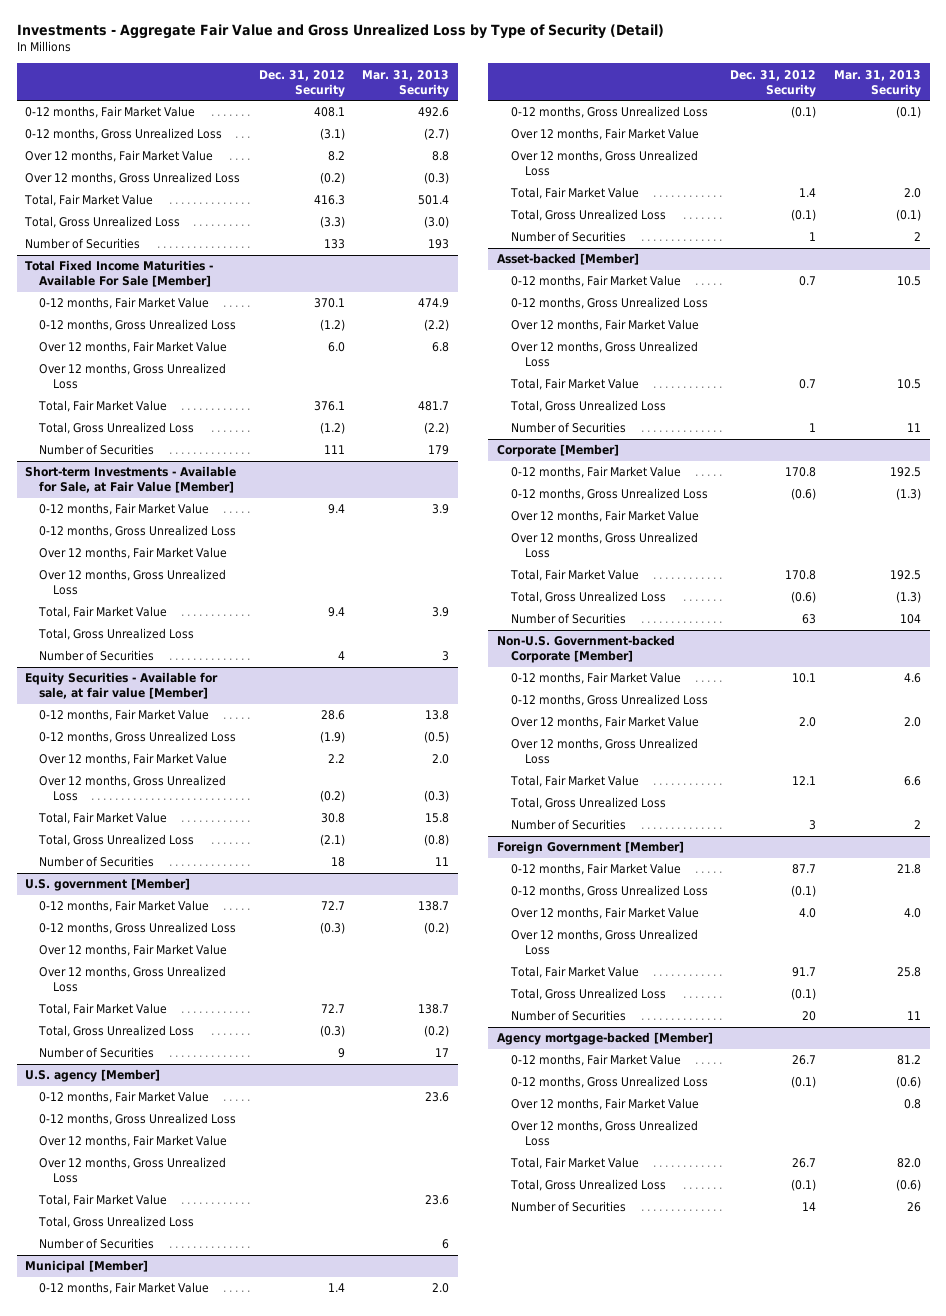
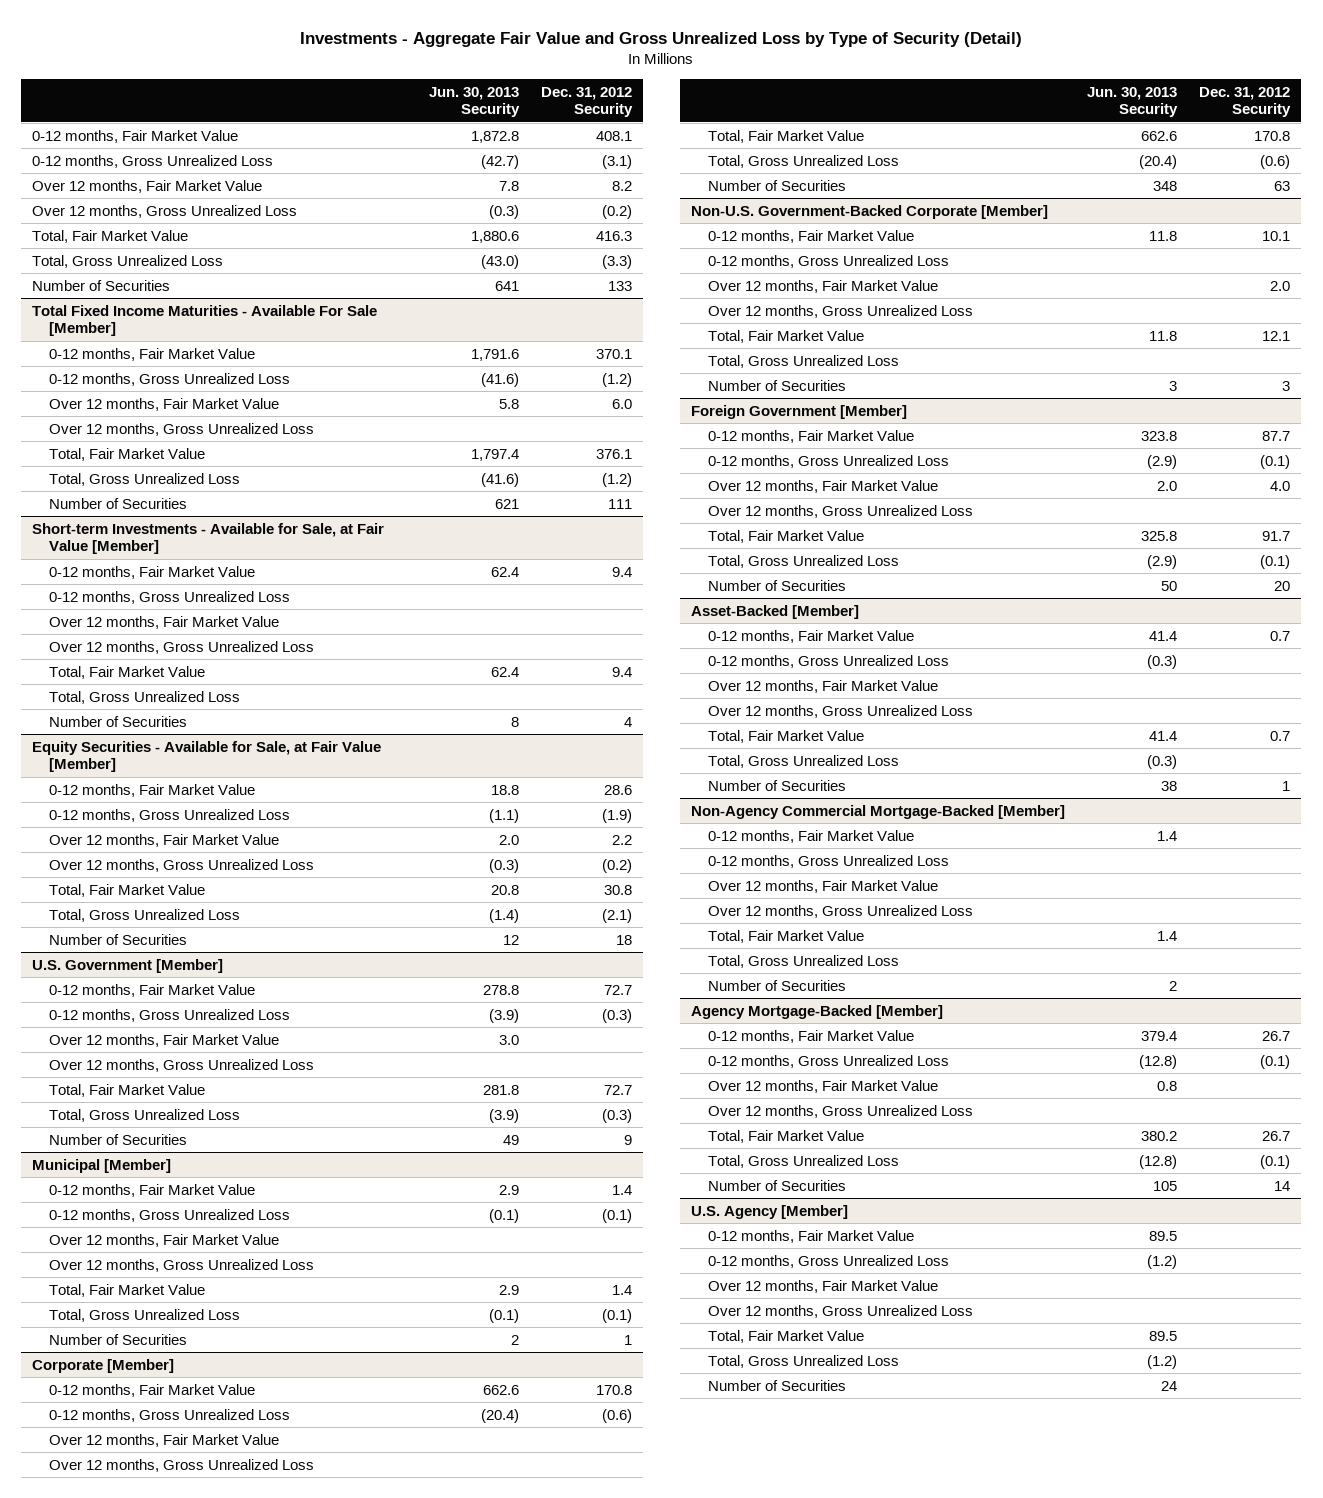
- | Dec. 31, 2012 Security | Mar. 31, 2013 Security
+ | Jun. 30, 2013 Security | Dec. 31, 2012 Security
- Equity Securities - Available for sale, at fair value [Member]
+ Equity Securities - Available for Sale, at Fair Value [Member]
- U.S. government [Member]
+ U.S. Government [Member]
- U.S. agency [Member]
- 0-12 months, Fair Market Value | | 23.6
- 0-12 months, Gross Unrealized Loss
- Over 12 months, Fair Market Value
- Over 12 months, Gross Unrealized Loss
- Total, Fair Market Value | | 23.6
- Total, Gross Unrealized Loss
- Number of Securities | | 6
- Asset-backed [Member]
- 0-12 months, Fair Market Value | 0.7 | 10.5
- 0-12 months, Gross Unrealized Loss
- Over 12 months, Fair Market Value
- Over 12 months, Gross Unrealized Loss
- Total, Fair Market Value | 0.7 | 10.5
- Total, Gross Unrealized Loss
- Number of Securities | 1 | 11
- Non-U.S. Government-backed Corporate [Member]
+ Non-U.S. Government-Backed Corporate [Member]
- Agency mortgage-backed [Member]
+ Asset-Backed [Member]
+ 0-12 months, Fair Market Value | 41.4 | 0.7
+ 0-12 months, Gross Unrealized Loss | (0.3) |
+ Over 12 months, Fair Market Value
+ Over 12 months, Gross Unrealized Loss
+ Total, Fair Market Value | 41.4 | 0.7
+ Total, Gross Unrealized Loss | (0.3) |
+ Number of Securities | 38 | 1
+ Non-Agency Commercial Mortgage-Backed [Member]
+ 0-12 months, Fair Market Value | 1.4 |
+ 0-12 months, Gross Unrealized Loss
+ Over 12 months, Fair Market Value
+ Over 12 months, Gross Unrealized Loss
+ Total, Fair Market Value | 1.4 |
+ Total, Gross Unrealized Loss
+ Number of Securities | 2 |
+ Agency Mortgage-Backed [Member]
+ U.S. Agency [Member]
+ 0-12 months, Fair Market Value | 89.5 |
+ 0-12 months, Gross Unrealized Loss | (1.2) |
+ Over 12 months, Fair Market Value
+ Over 12 months, Gross Unrealized Loss
+ Total, Fair Market Value | 89.5 |
+ Total, Gross Unrealized Loss | (1.2) |
+ Number of Securities | 24 |

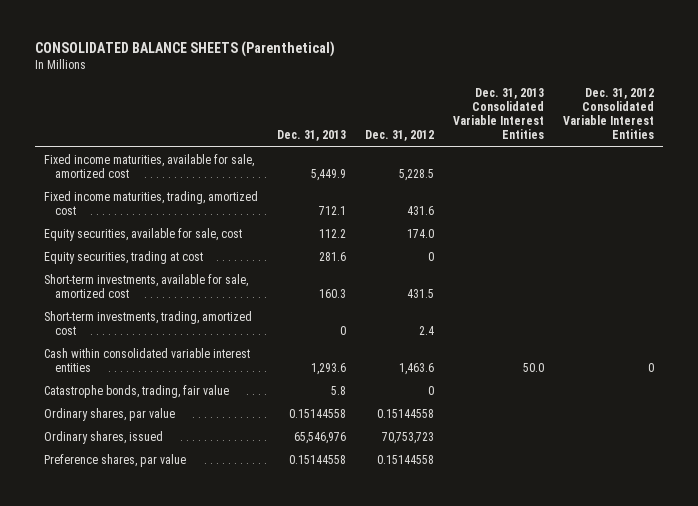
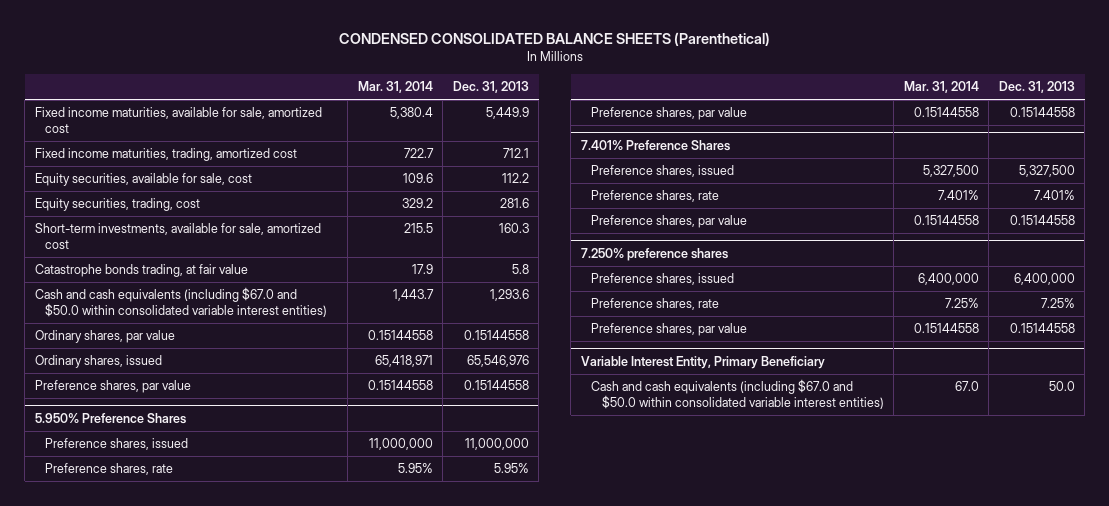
- CONSOLIDATED BALANCE SHEETS (Parenthetical)
+ CONDENSED CONSOLIDATED BALANCE SHEETS (Parenthetical)
- | Dec. 31, 2013 | Dec. 31, 2012 | Dec. 31, 2013 Consolidated Variable Interest Entities | Dec. 31, 2012 Consolidated Variable Interest Entities
+ | Mar. 31, 2014 | Dec. 31, 2013
- Equity securities, trading at cost | 281.6 | 0 | |
+ Equity securities, trading, cost | 329.2 | 281.6
- Short-term investments, trading, amortized cost | 0 | 2.4 | |
- Cash within consolidated variable interest entities | 1,293.6 | 1,463.6 | 50.0 | 0
- Catastrophe bonds, trading, fair value | 5.8 | 0 | |
+ Catastrophe bonds trading, at fair value | 17.9 | 5.8
+ Cash and cash equivalents (including $67.0 and $50.0 within consolidated variable interest entities) | 1,443.7 | 1,293.6
+ 5.950% Preference Shares
+ Preference shares, issued | 11,000,000 | 11,000,000
+ Preference shares, rate | 5.95% | 5.95%
+ Preference shares, par value | 0.15144558 | 0.15144558
+ 7.401% Preference Shares
+ Preference shares, issued | 5,327,500 | 5,327,500
+ Preference shares, rate | 7.401% | 7.401%
+ Preference shares, par value | 0.15144558 | 0.15144558
+ 7.250% preference shares
+ Preference shares, issued | 6,400,000 | 6,400,000
+ Preference shares, rate | 7.25% | 7.25%
+ Preference shares, par value | 0.15144558 | 0.15144558
+ Variable Interest Entity, Primary Beneficiary
+ Cash and cash equivalents (including $67.0 and $50.0 within consolidated variable interest entities) | 67.0 | 50.0

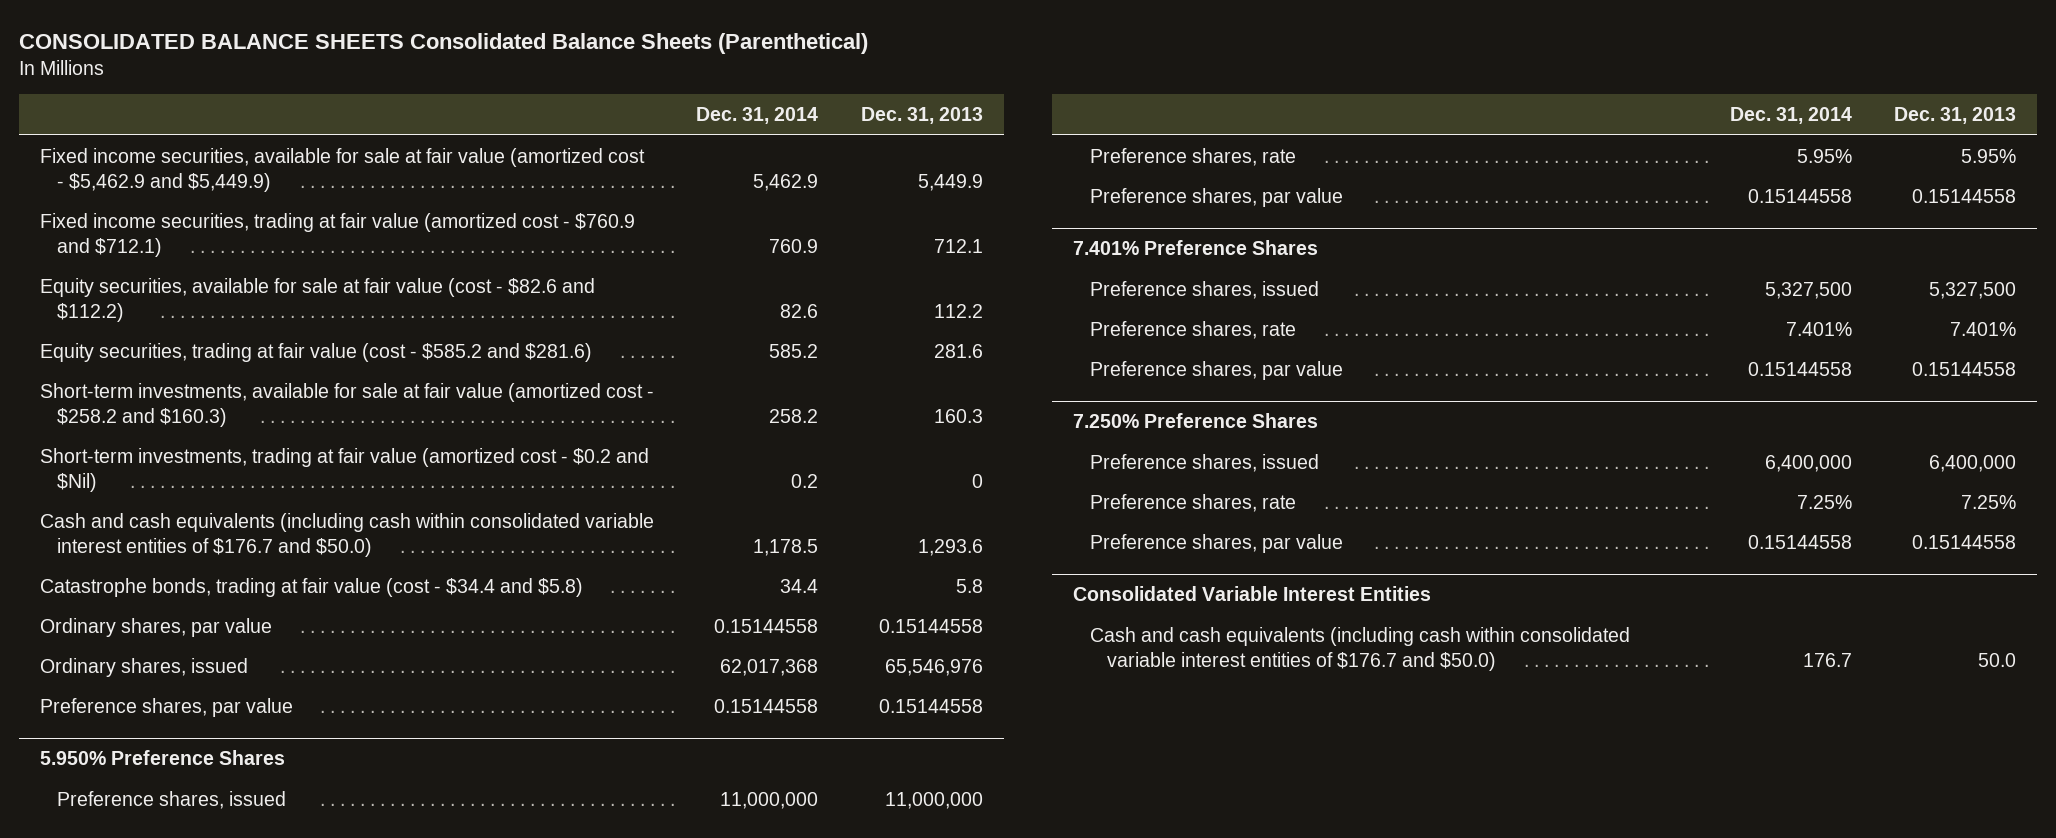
- CONDENSED CONSOLIDATED BALANCE SHEETS (Parenthetical)
+ CONSOLIDATED BALANCE SHEETS Consolidated Balance Sheets (Parenthetical)
- | Mar. 31, 2014 | Dec. 31, 2013
+ | Dec. 31, 2014 | Dec. 31, 2013
- Fixed income maturities, available for sale, amortized cost | 5,380.4 | 5,449.9
- Fixed income maturities, trading, amortized cost | 722.7 | 712.1
- Equity securities, available for sale, cost | 109.6 | 112.2
- Equity securities, trading, cost | 329.2 | 281.6
- Short-term investments, available for sale, amortized cost | 215.5 | 160.3
- Catastrophe bonds trading, at fair value | 17.9 | 5.8
- Cash and cash equivalents (including $67.0 and $50.0 within consolidated variable interest entities) | 1,443.7 | 1,293.6
+ Fixed income securities, available for sale at fair value (amortized cost - $5,462.9 and $5,449.9) | 5,462.9 | 5,449.9
+ Fixed income securities, trading at fair value (amortized cost - $760.9 and $712.1) | 760.9 | 712.1
+ Equity securities, available for sale at fair value (cost - $82.6 and $112.2) | 82.6 | 112.2
+ Equity securities, trading at fair value (cost - $585.2 and $281.6) | 585.2 | 281.6
+ Short-term investments, available for sale at fair value (amortized cost - $258.2 and $160.3) | 258.2 | 160.3
+ Short-term investments, trading at fair value (amortized cost - $0.2 and $Nil) | 0.2 | 0
+ Cash and cash equivalents (including cash within consolidated variable interest entities of $176.7 and $50.0) | 1,178.5 | 1,293.6
+ Catastrophe bonds, trading at fair value (cost - $34.4 and $5.8) | 34.4 | 5.8
- 7.250% preference shares
+ 7.250% Preference Shares
- Variable Interest Entity, Primary Beneficiary
- Cash and cash equivalents (including $67.0 and $50.0 within consolidated variable interest entities) | 67.0 | 50.0
+ Consolidated Variable Interest Entities
+ Cash and cash equivalents (including cash within consolidated variable interest entities of $176.7 and $50.0) | 176.7 | 50.0

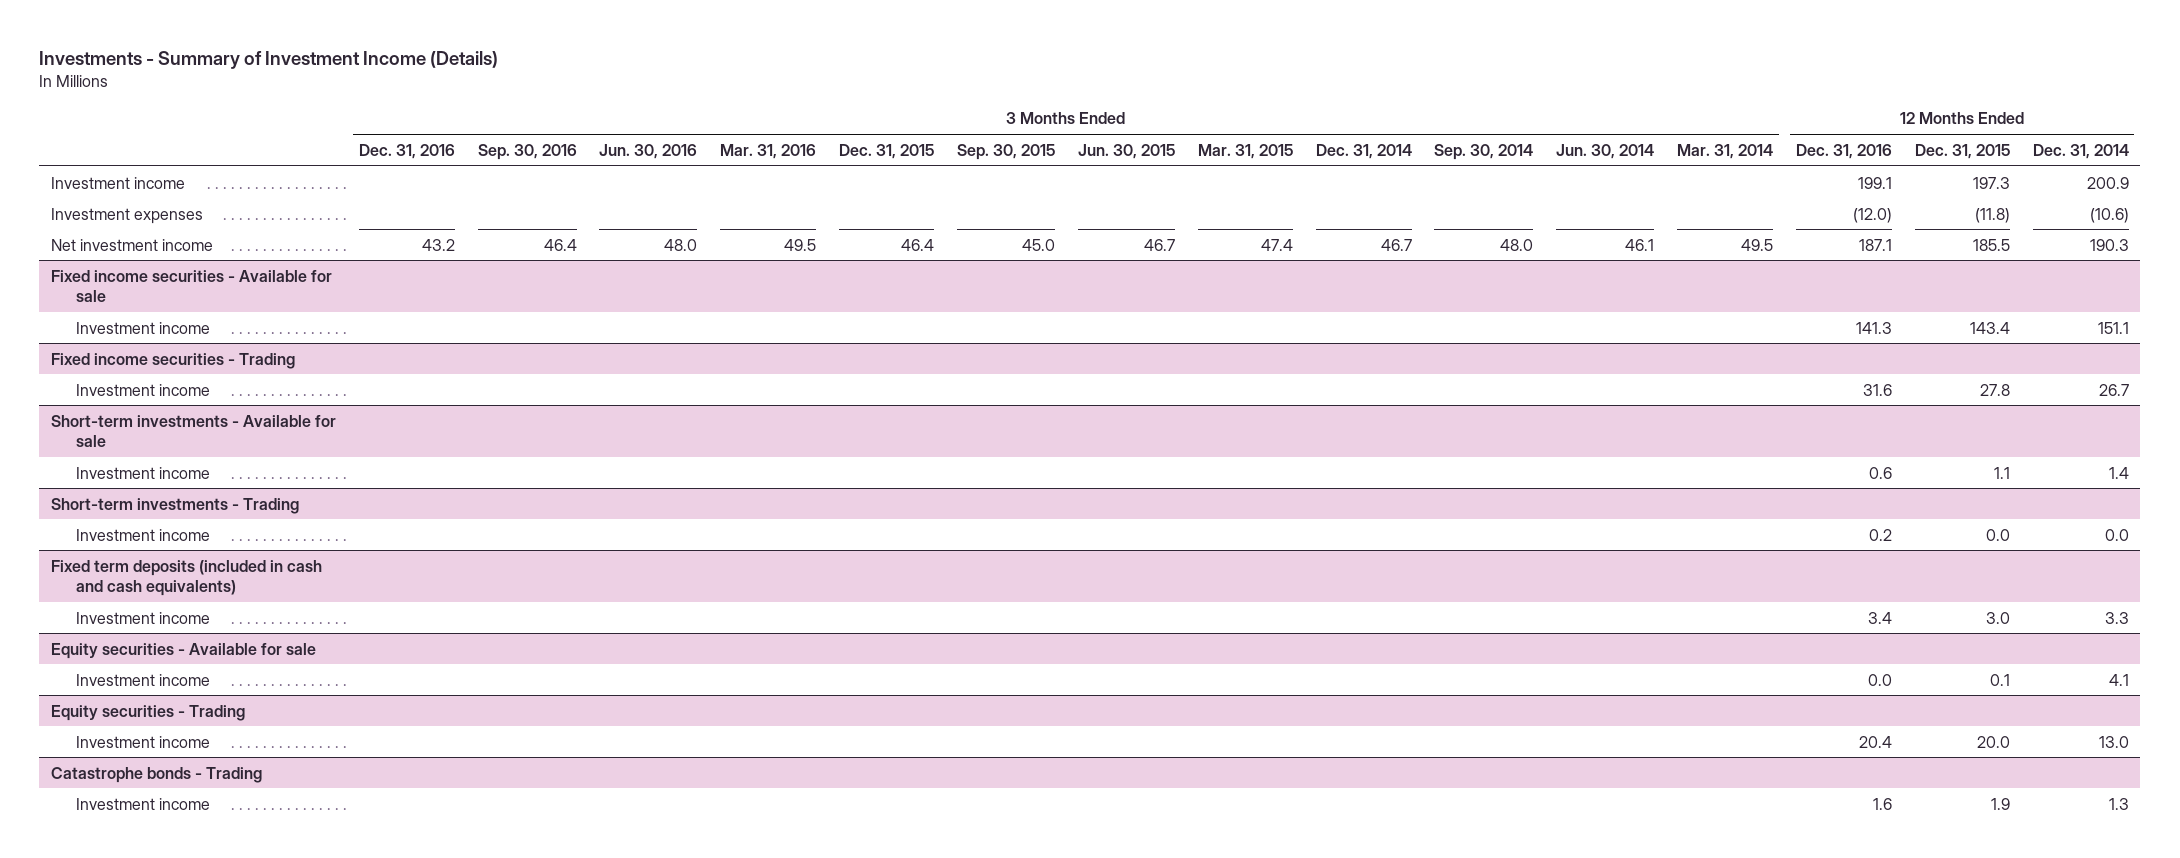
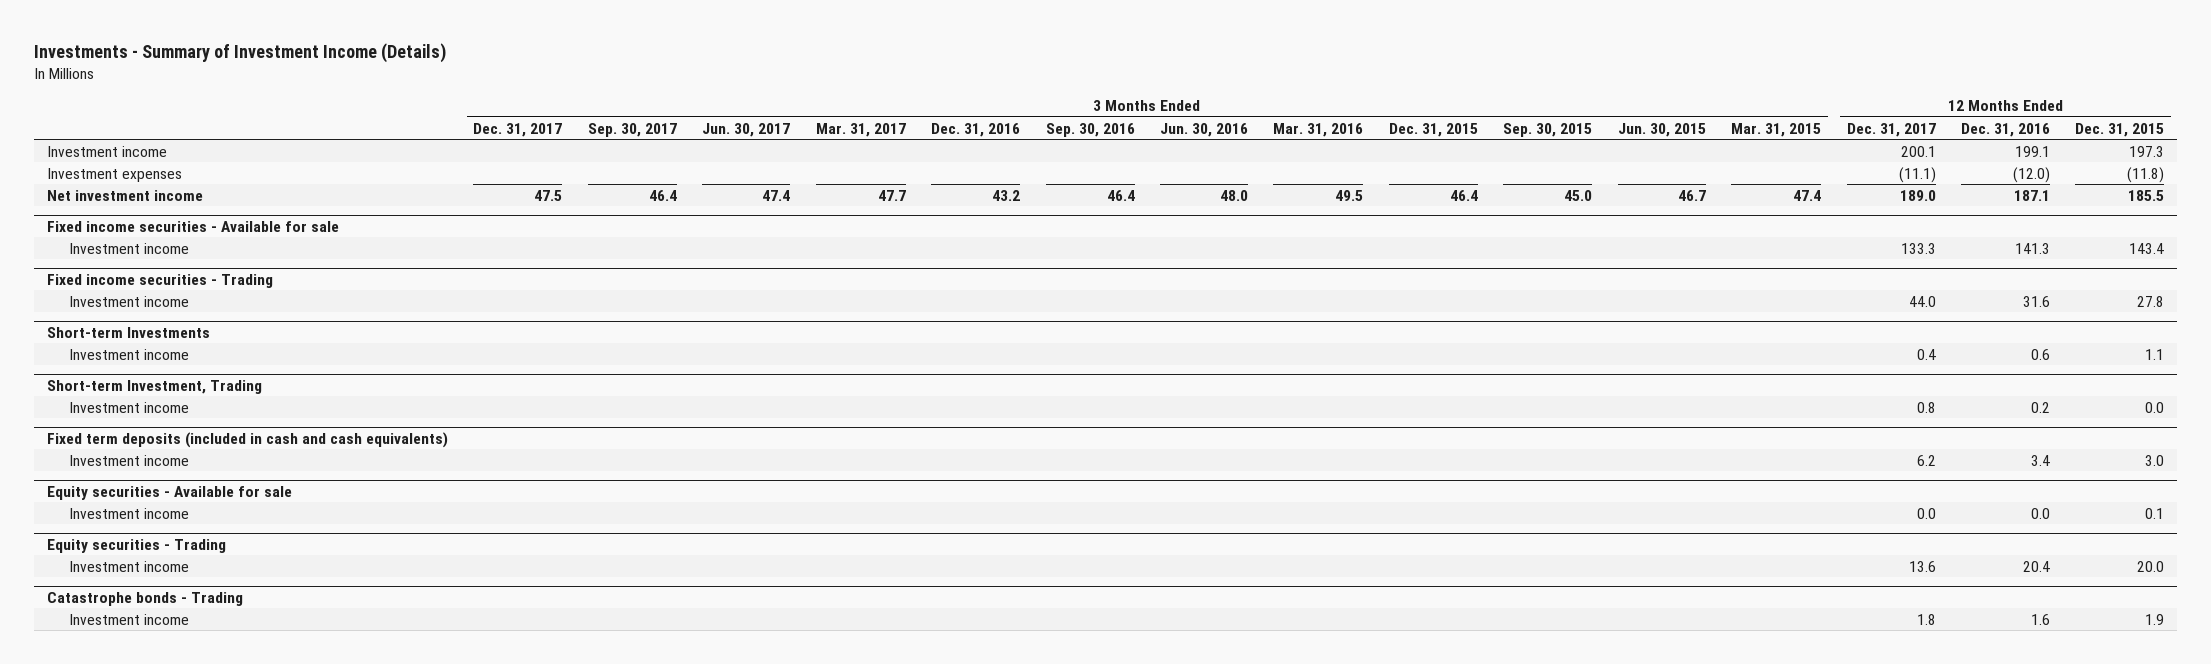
- | 3 Months Ended Dec. 31, 2016 | 3 Months Ended Sep. 30, 2016 | 3 Months Ended Jun. 30, 2016 | 3 Months Ended Mar. 31, 2016 | 3 Months Ended Dec. 31, 2015 | 3 Months Ended Sep. 30, 2015 | 3 Months Ended Jun. 30, 2015 | 3 Months Ended Mar. 31, 2015 | 3 Months Ended Dec. 31, 2014 | 3 Months Ended Sep. 30, 2014 | 3 Months Ended Jun. 30, 2014 | 3 Months Ended Mar. 31, 2014 | 12 Months Ended Dec. 31, 2016 | 12 Months Ended Dec. 31, 2015 | 12 Months Ended Dec. 31, 2014
+ | 3 Months Ended Dec. 31, 2017 | 3 Months Ended Sep. 30, 2017 | 3 Months Ended Jun. 30, 2017 | 3 Months Ended Mar. 31, 2017 | 3 Months Ended Dec. 31, 2016 | 3 Months Ended Sep. 30, 2016 | 3 Months Ended Jun. 30, 2016 | 3 Months Ended Mar. 31, 2016 | 3 Months Ended Dec. 31, 2015 | 3 Months Ended Sep. 30, 2015 | 3 Months Ended Jun. 30, 2015 | 3 Months Ended Mar. 31, 2015 | 12 Months Ended Dec. 31, 2017 | 12 Months Ended Dec. 31, 2016 | 12 Months Ended Dec. 31, 2015
- Short-term investments - Available for sale
+ Short-term Investments
- Short-term investments - Trading
+ Short-term Investment, Trading

